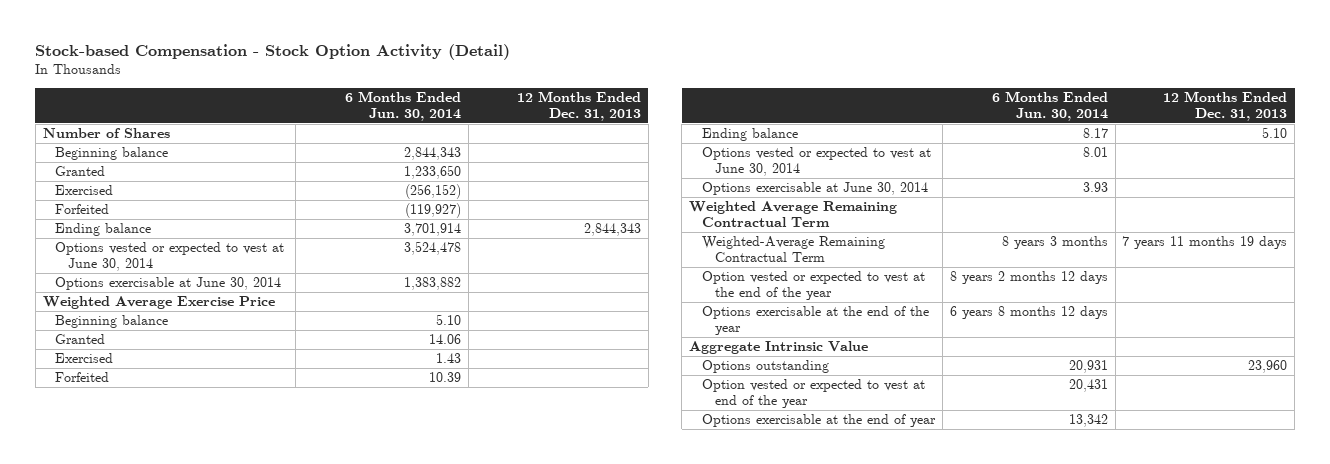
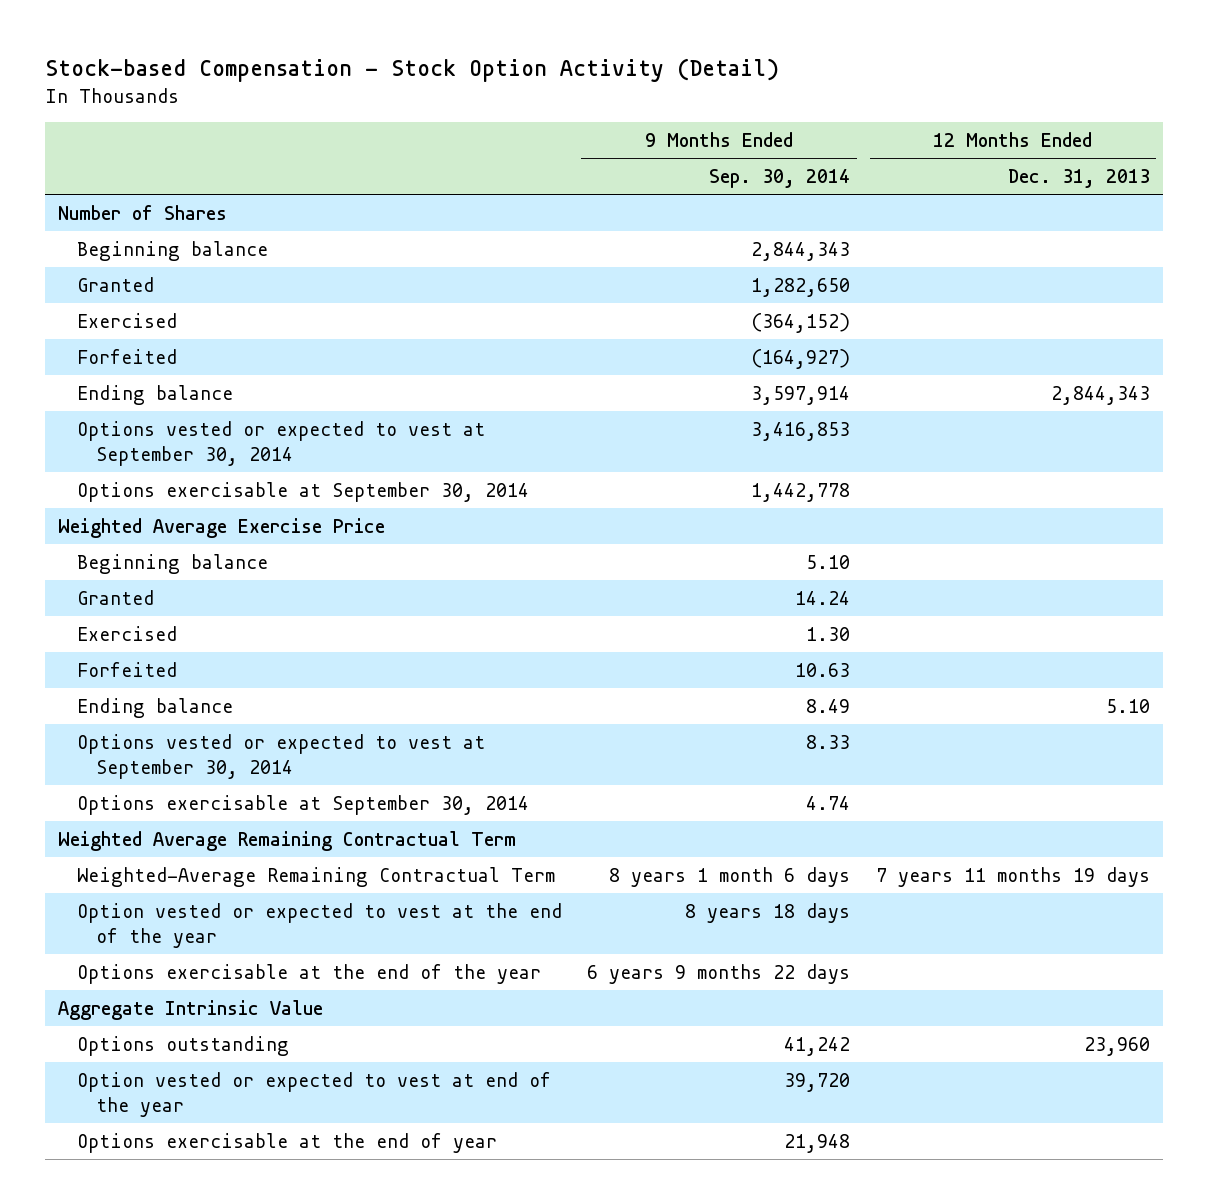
- | 6 Months Ended Jun. 30, 2014 | 12 Months Ended Dec. 31, 2013
+ | 9 Months Ended Sep. 30, 2014 | 12 Months Ended Dec. 31, 2013
- Options vested or expected to vest at June 30, 2014 | 3,524,478 |
- Options exercisable at June 30, 2014 | 1,383,882 |
+ Options vested or expected to vest at September 30, 2014 | 3,416,853 |
+ Options exercisable at September 30, 2014 | 1,442,778 |
- Options vested or expected to vest at June 30, 2014 | 8.01 |
- Options exercisable at June 30, 2014 | 3.93 |
+ Options vested or expected to vest at September 30, 2014 | 8.33 |
+ Options exercisable at September 30, 2014 | 4.74 |

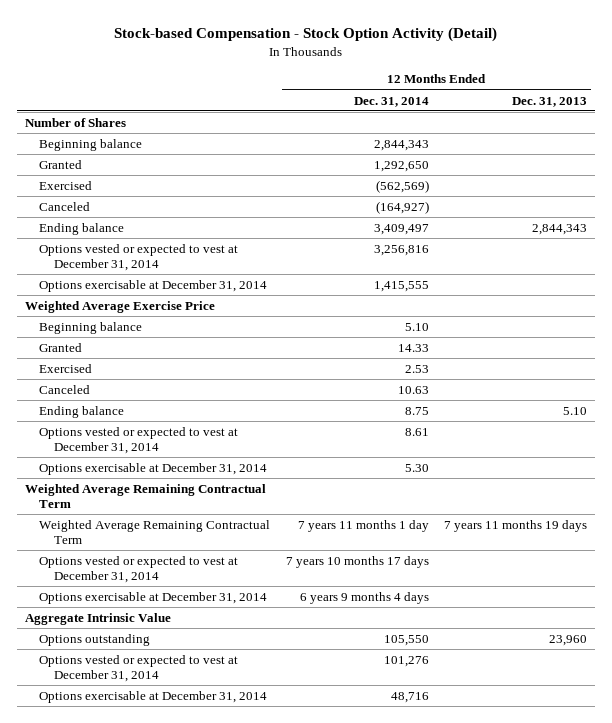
- | 9 Months Ended Sep. 30, 2014 | 12 Months Ended Dec. 31, 2013
+ | 12 Months Ended Dec. 31, 2014 | 12 Months Ended Dec. 31, 2013
- Forfeited | (164,927) |
+ Canceled | (164,927) |
- Options vested or expected to vest at September 30, 2014 | 3,416,853 |
- Options exercisable at September 30, 2014 | 1,442,778 |
+ Options vested or expected to vest at December 31, 2014 | 3,256,816 |
+ Options exercisable at December 31, 2014 | 1,415,555 |
- Forfeited | 10.63 |
+ Canceled | 10.63 |
- Options vested or expected to vest at September 30, 2014 | 8.33 |
- Options exercisable at September 30, 2014 | 4.74 |
+ Options vested or expected to vest at December 31, 2014 | 8.61 |
+ Options exercisable at December 31, 2014 | 5.30 |
- Weighted-Average Remaining Contractual Term | 8 years 1 month 6 days | 7 years 11 months 19 days
- Option vested or expected to vest at the end of the year | 8 years 18 days |
- Options exercisable at the end of the year | 6 years 9 months 22 days |
+ Weighted Average Remaining Contractual Term | 7 years 11 months 1 day | 7 years 11 months 19 days
+ Options vested or expected to vest at December 31, 2014 | 7 years 10 months 17 days |
+ Options exercisable at December 31, 2014 | 6 years 9 months 4 days |
- Option vested or expected to vest at end of the year | 39,720 |
- Options exercisable at the end of year | 21,948 |
+ Options vested or expected to vest at December 31, 2014 | 101,276 |
+ Options exercisable at December 31, 2014 | 48,716 |

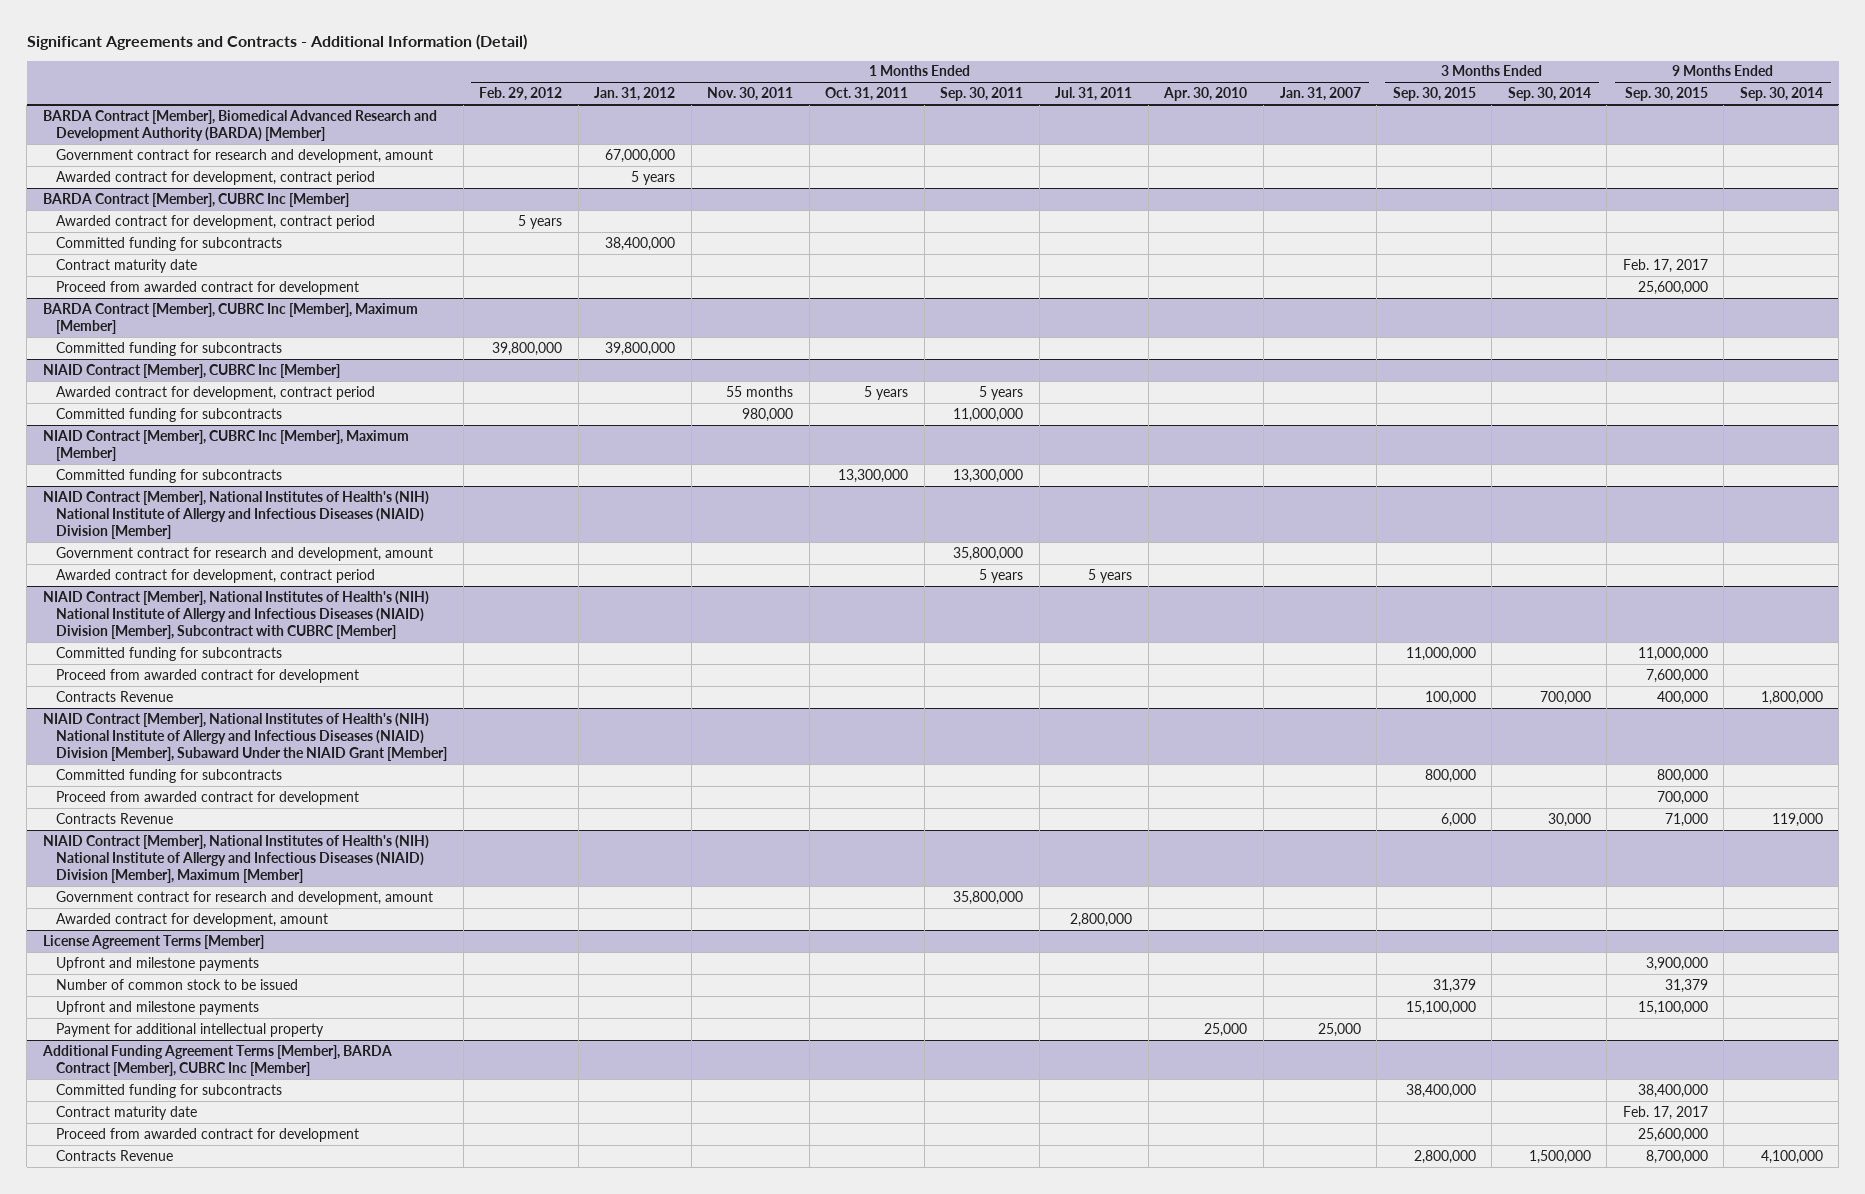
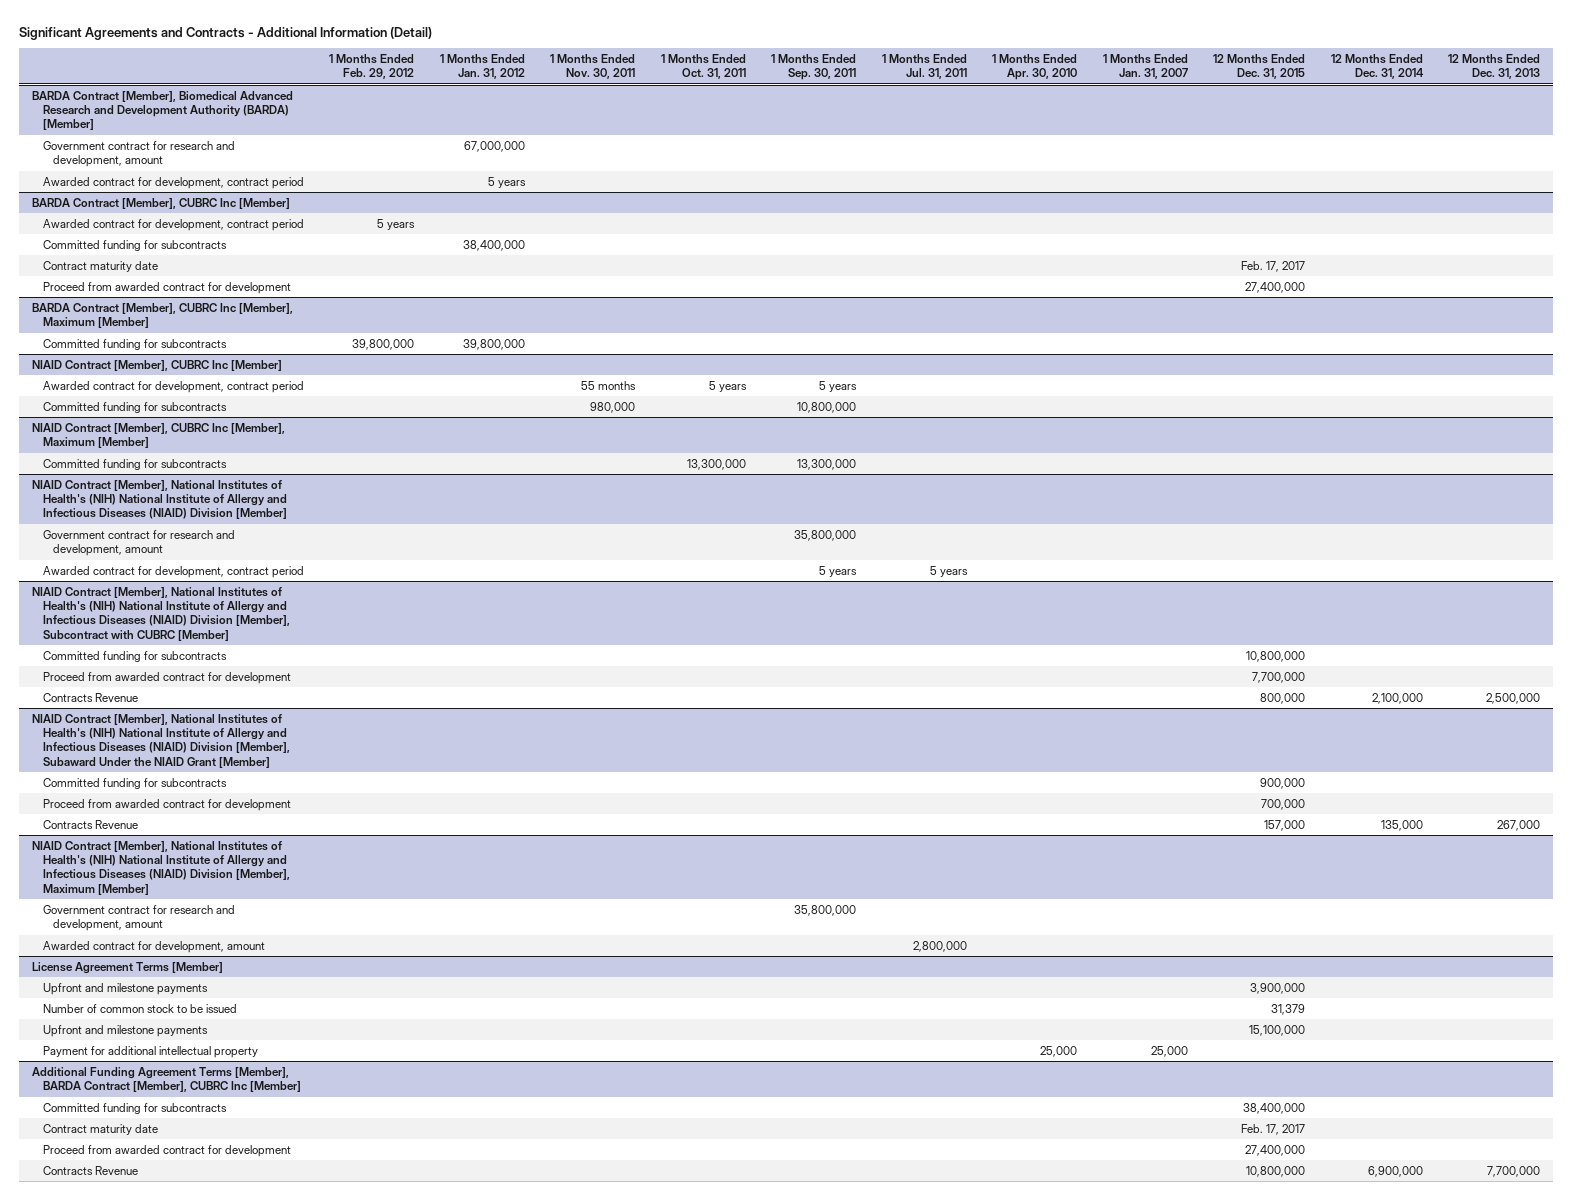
- | 1 Months Ended Feb. 29, 2012 | 1 Months Ended Jan. 31, 2012 | 1 Months Ended Nov. 30, 2011 | 1 Months Ended Oct. 31, 2011 | 1 Months Ended Sep. 30, 2011 | 1 Months Ended Jul. 31, 2011 | 1 Months Ended Apr. 30, 2010 | 1 Months Ended Jan. 31, 2007 | 3 Months Ended Sep. 30, 2015 | 3 Months Ended Sep. 30, 2014 | 9 Months Ended Sep. 30, 2015 | 9 Months Ended Sep. 30, 2014
+ | 1 Months Ended Feb. 29, 2012 | 1 Months Ended Jan. 31, 2012 | 1 Months Ended Nov. 30, 2011 | 1 Months Ended Oct. 31, 2011 | 1 Months Ended Sep. 30, 2011 | 1 Months Ended Jul. 31, 2011 | 1 Months Ended Apr. 30, 2010 | 1 Months Ended Jan. 31, 2007 | 12 Months Ended Dec. 31, 2015 | 12 Months Ended Dec. 31, 2014 | 12 Months Ended Dec. 31, 2013
@ NIAID Contract [Member], CUBRC Inc [Member]
- Committed funding for subcontracts | | | 980,000 | | 11,000,000 | | | | | | |
+ Committed funding for subcontracts | | | 980,000 | | 10,800,000 | | | | | |

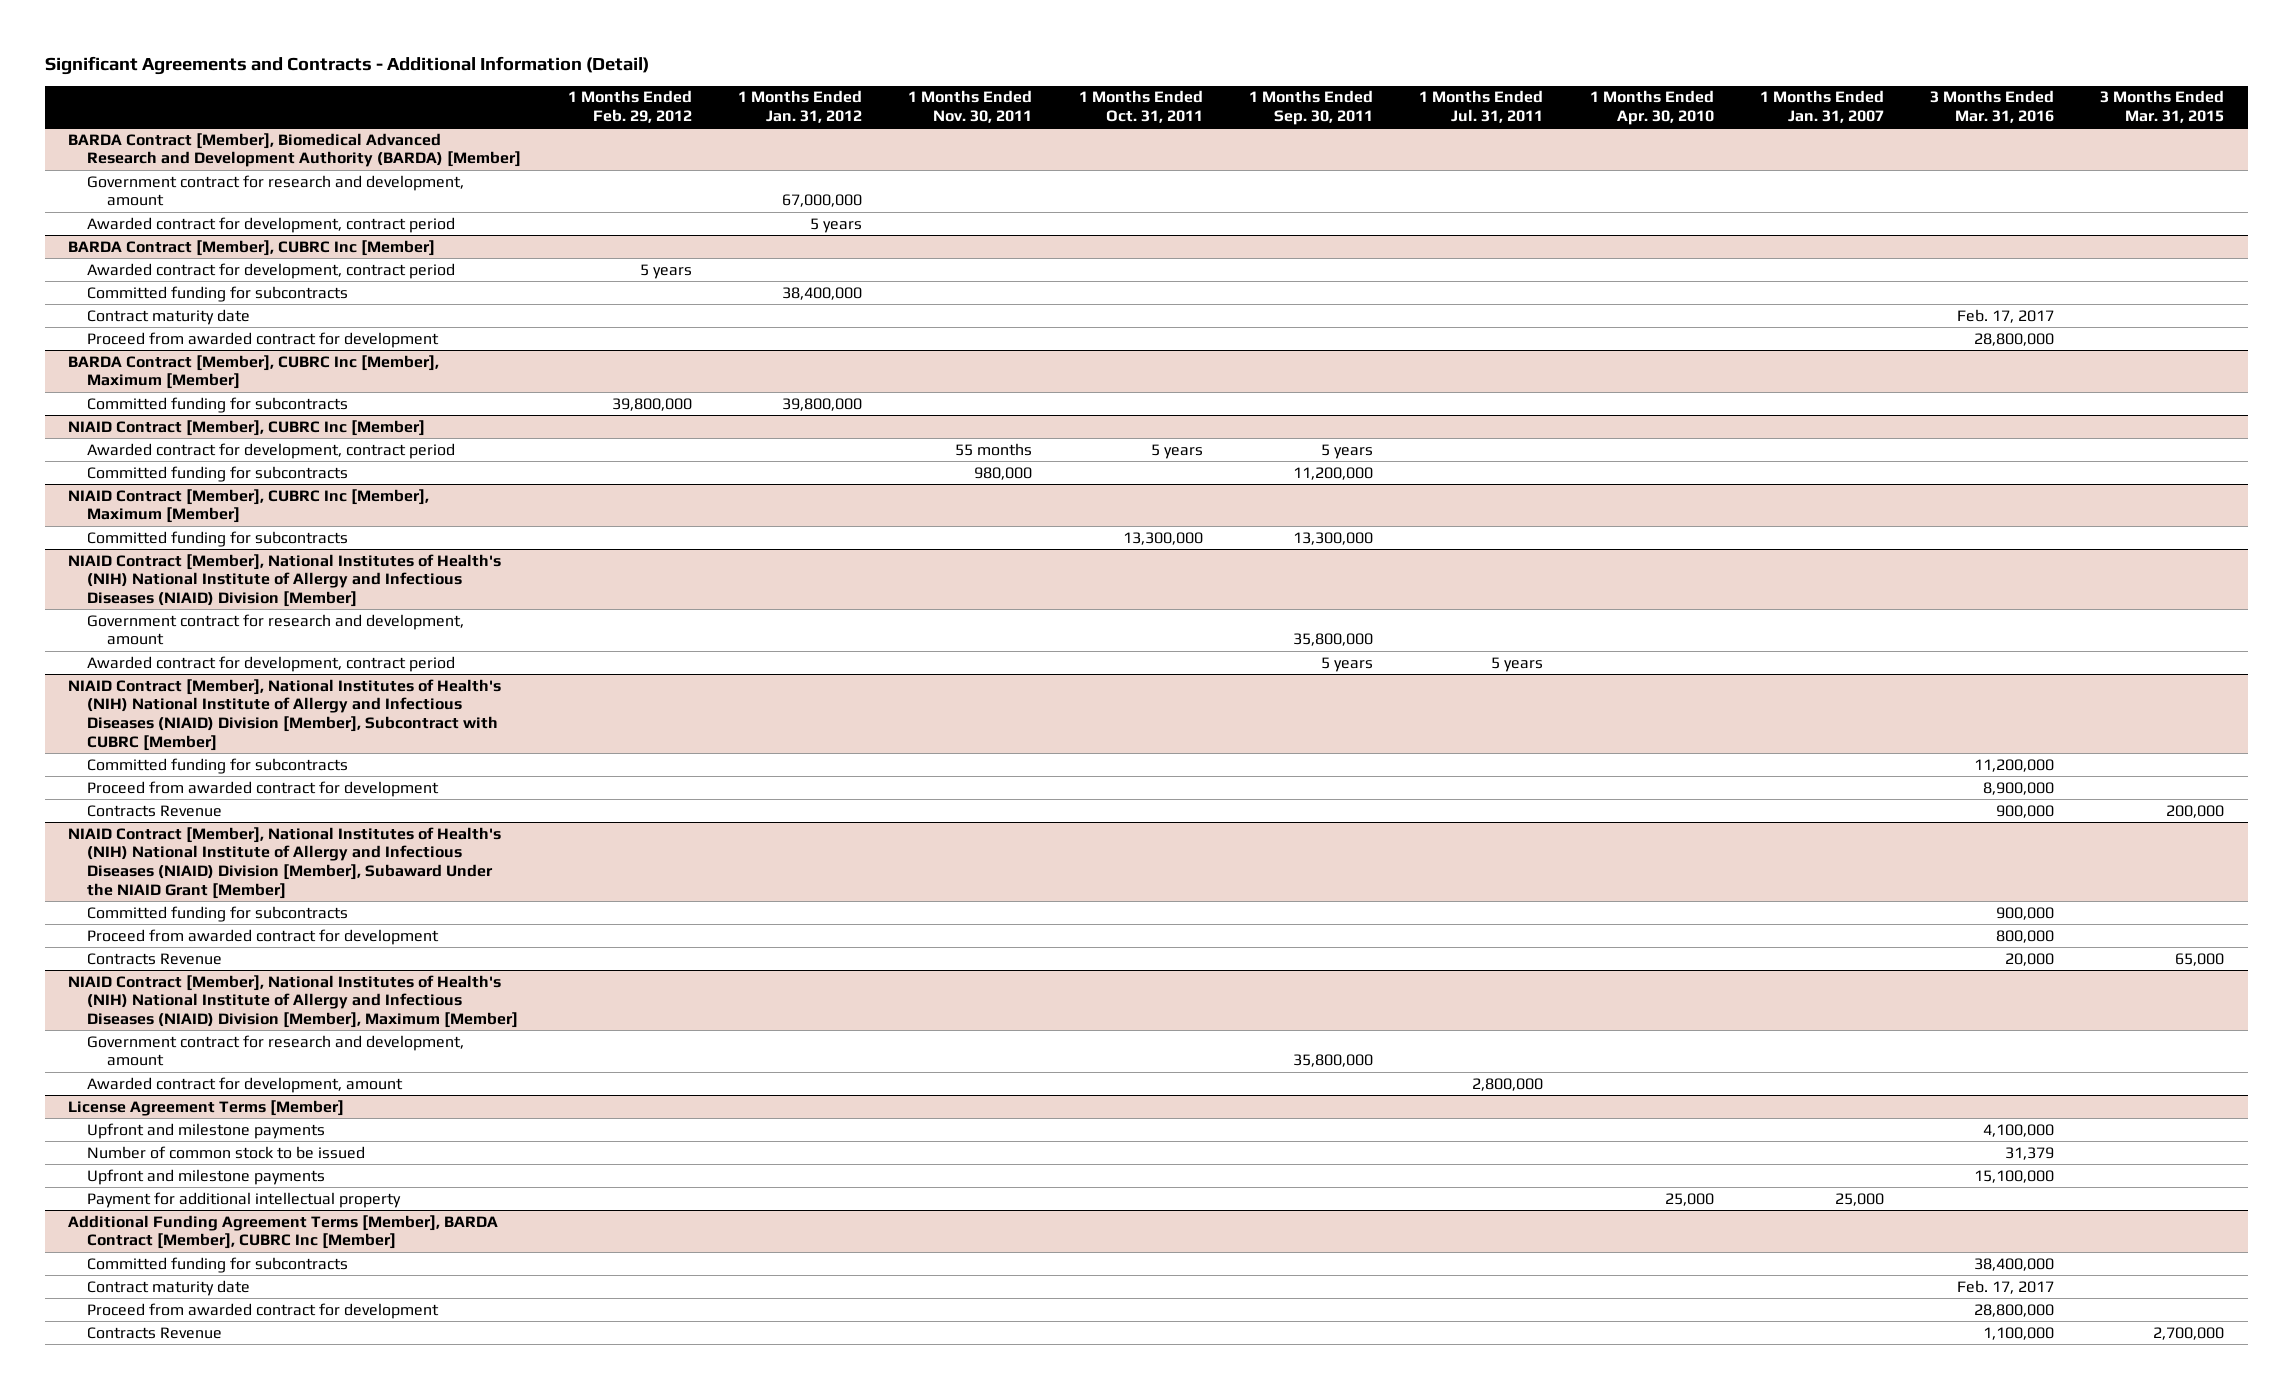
- | 1 Months Ended Feb. 29, 2012 | 1 Months Ended Jan. 31, 2012 | 1 Months Ended Nov. 30, 2011 | 1 Months Ended Oct. 31, 2011 | 1 Months Ended Sep. 30, 2011 | 1 Months Ended Jul. 31, 2011 | 1 Months Ended Apr. 30, 2010 | 1 Months Ended Jan. 31, 2007 | 12 Months Ended Dec. 31, 2015 | 12 Months Ended Dec. 31, 2014 | 12 Months Ended Dec. 31, 2013
+ | 1 Months Ended Feb. 29, 2012 | 1 Months Ended Jan. 31, 2012 | 1 Months Ended Nov. 30, 2011 | 1 Months Ended Oct. 31, 2011 | 1 Months Ended Sep. 30, 2011 | 1 Months Ended Jul. 31, 2011 | 1 Months Ended Apr. 30, 2010 | 1 Months Ended Jan. 31, 2007 | 3 Months Ended Mar. 31, 2016 | 3 Months Ended Mar. 31, 2015
@ NIAID Contract [Member], CUBRC Inc [Member]
- Committed funding for subcontracts | | | 980,000 | | 10,800,000 | | | | | |
+ Committed funding for subcontracts | | | 980,000 | | 11,200,000 | | | | |

